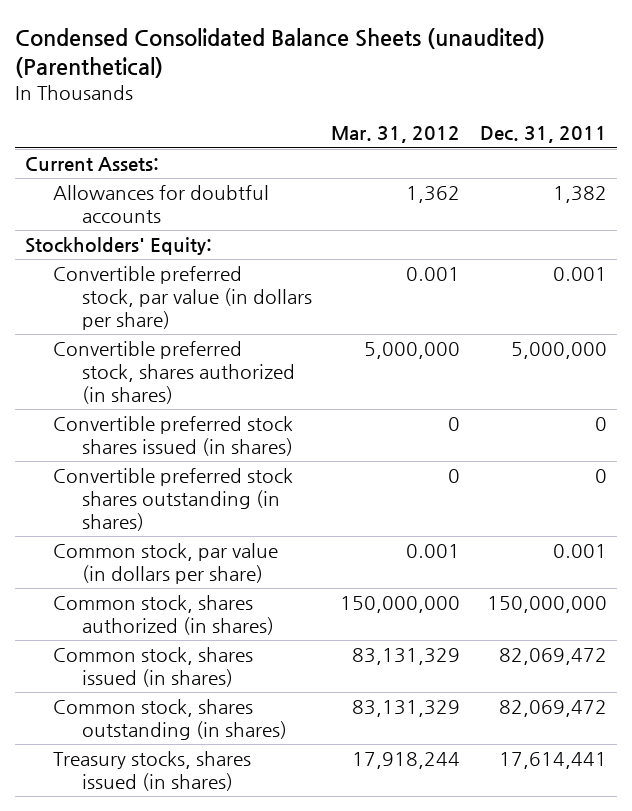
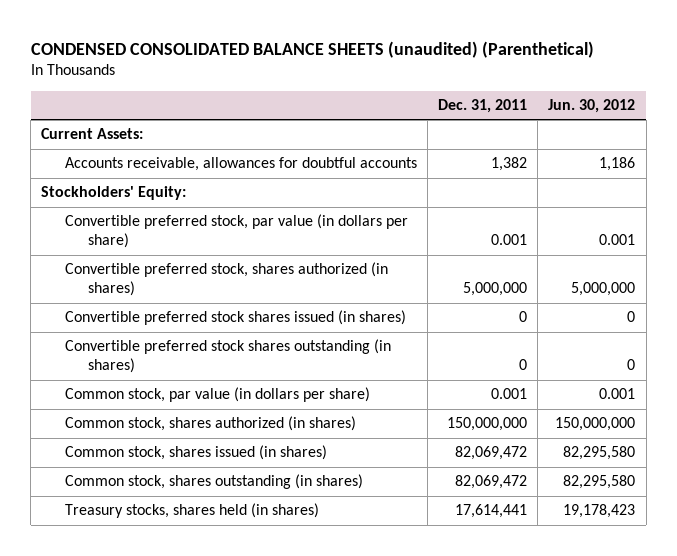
- Condensed Consolidated Balance Sheets (unaudited) (Parenthetical)
+ CONDENSED CONSOLIDATED BALANCE SHEETS (unaudited) (Parenthetical)
- | Mar. 31, 2012 | Dec. 31, 2011
+ | Dec. 31, 2011 | Jun. 30, 2012
- Allowances for doubtful accounts | 1,362 | 1,382
+ Accounts receivable, allowances for doubtful accounts | 1,382 | 1,186
- Treasury stocks, shares issued (in shares) | 17,918,244 | 17,614,441
+ Treasury stocks, shares held (in shares) | 17,614,441 | 19,178,423

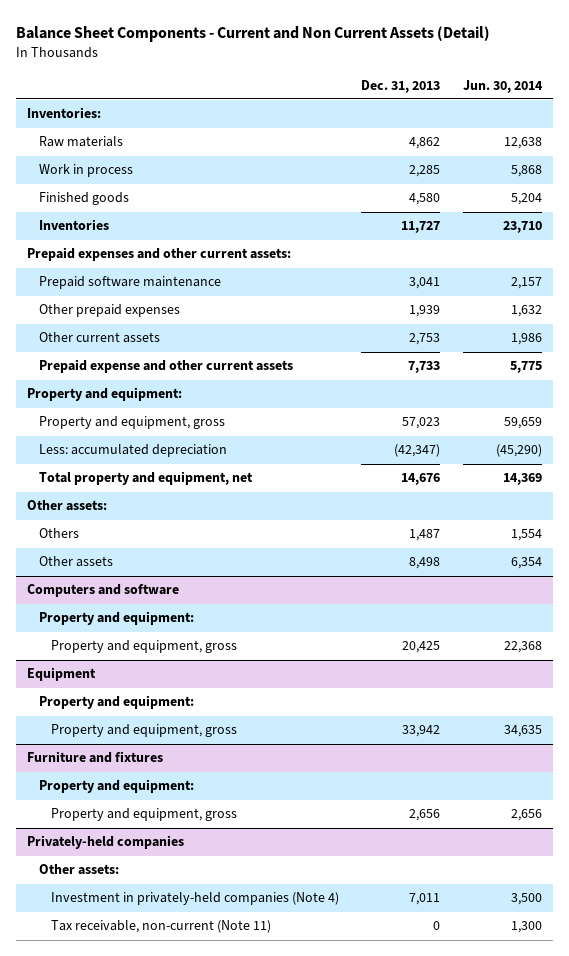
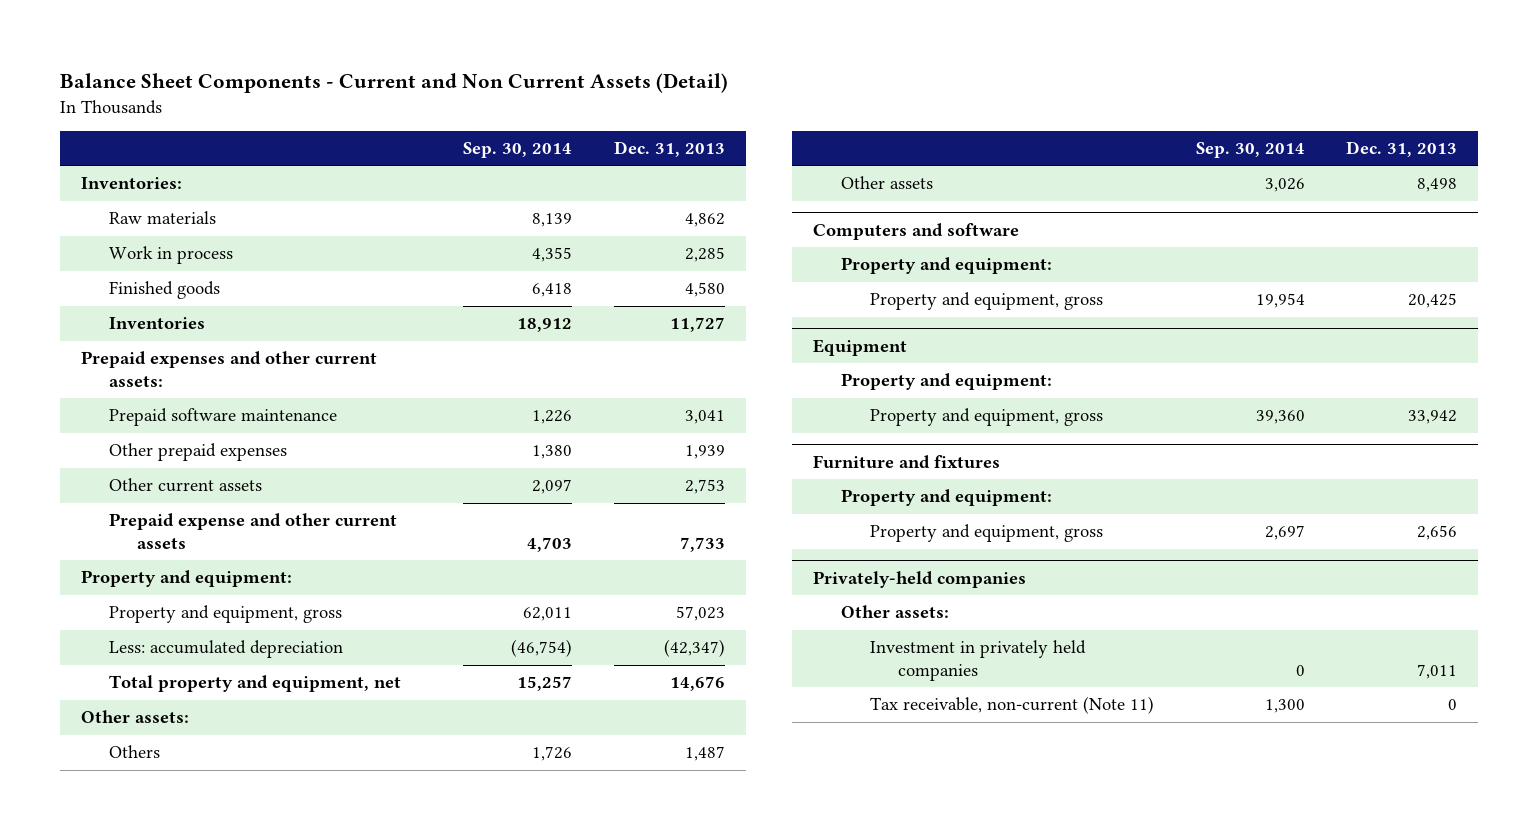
- | Dec. 31, 2013 | Jun. 30, 2014
+ | Sep. 30, 2014 | Dec. 31, 2013
@ Privately-held companies
- Investment in privately-held companies (Note 4) | 7,011 | 3,500
+ Investment in privately held companies | 0 | 7,011

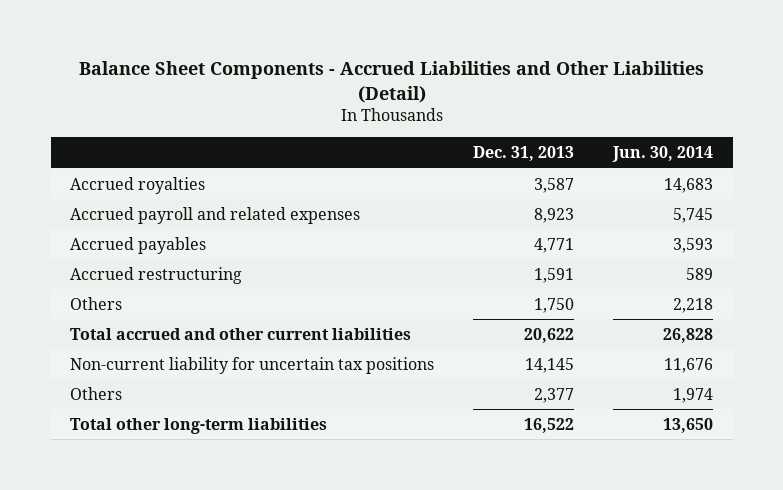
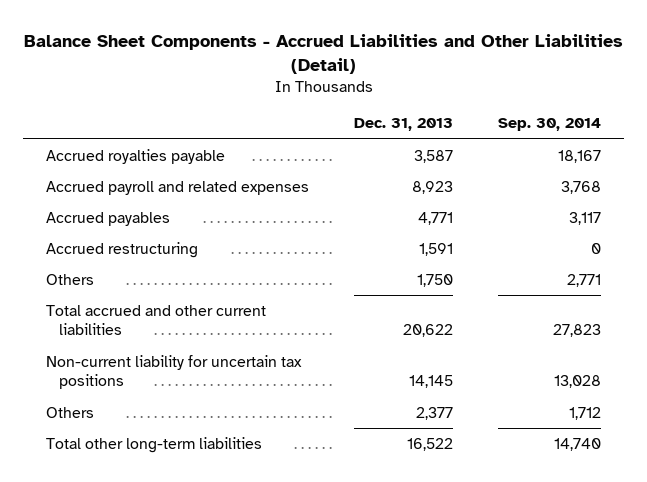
- | Dec. 31, 2013 | Jun. 30, 2014
+ | Dec. 31, 2013 | Sep. 30, 2014
- Accrued royalties | 3,587 | 14,683
+ Accrued royalties payable | 3,587 | 18,167

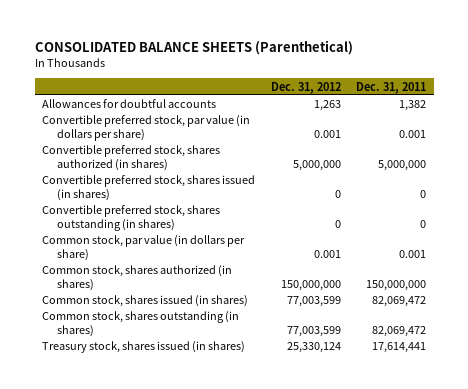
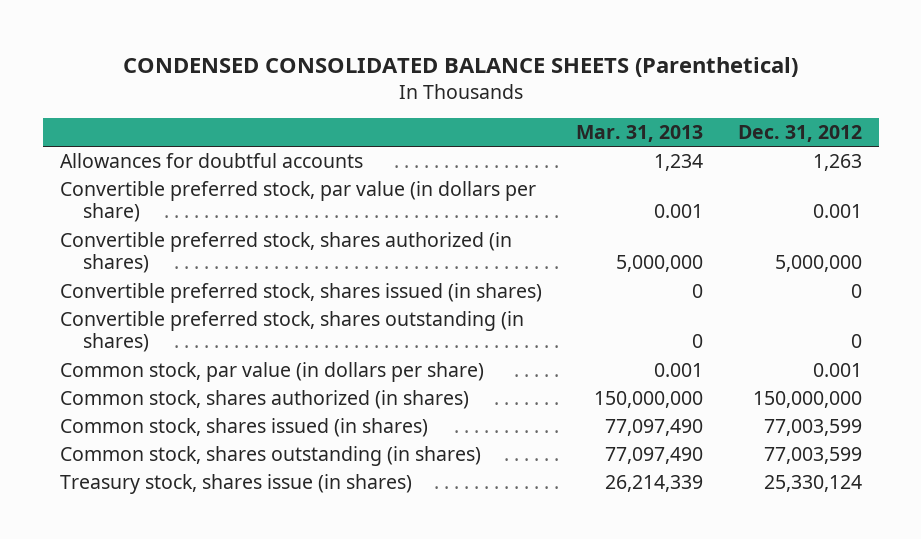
- CONSOLIDATED BALANCE SHEETS (Parenthetical)
+ CONDENSED CONSOLIDATED BALANCE SHEETS (Parenthetical)
- | Dec. 31, 2012 | Dec. 31, 2011
+ | Mar. 31, 2013 | Dec. 31, 2012
- Treasury stock, shares issued (in shares) | 25,330,124 | 17,614,441
+ Treasury stock, shares issue (in shares) | 26,214,339 | 25,330,124

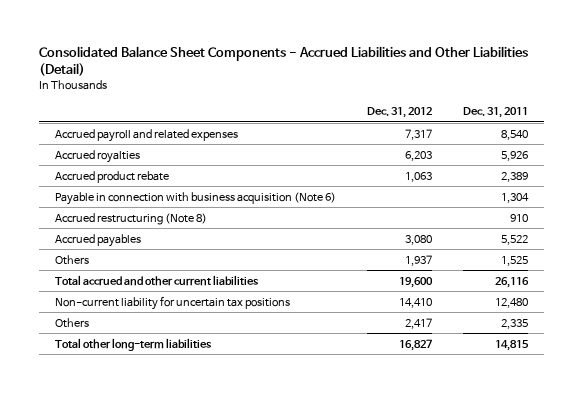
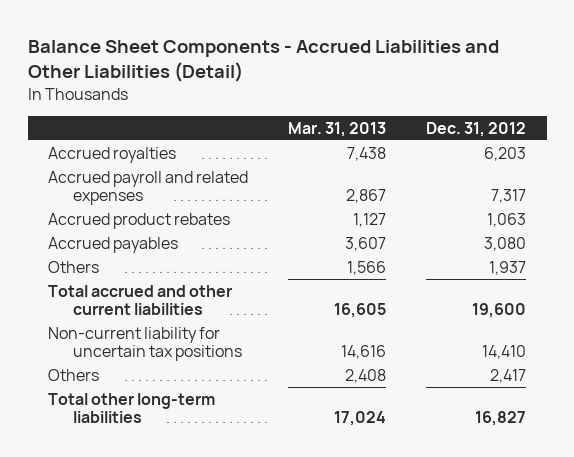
- Consolidated Balance Sheet Components - Accrued Liabilities and Other Liabilities (Detail)
+ Balance Sheet Components - Accrued Liabilities and Other Liabilities (Detail)
- | Dec. 31, 2012 | Dec. 31, 2011
+ | Mar. 31, 2013 | Dec. 31, 2012
- Accrued product rebate | 1,063 | 2,389
- Payable in connection with business acquisition (Note 6) | | 1,304
- Accrued restructuring (Note 8) | | 910
moved down: Accrued payroll and related expenses | 2,867 | 7,317
+ Accrued product rebates | 1,127 | 1,063

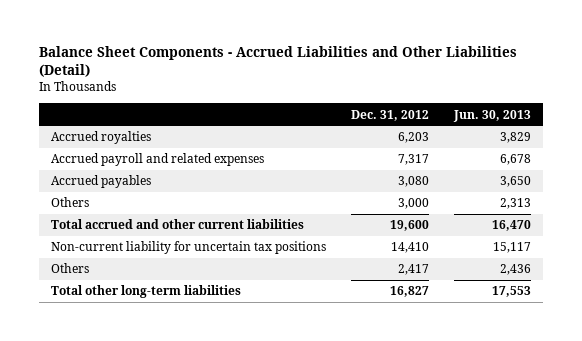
- | Mar. 31, 2013 | Dec. 31, 2012
+ | Dec. 31, 2012 | Jun. 30, 2013
- Accrued product rebates | 1,127 | 1,063
- Others | 1,566 | 1,937
+ Others | 3,000 | 2,313

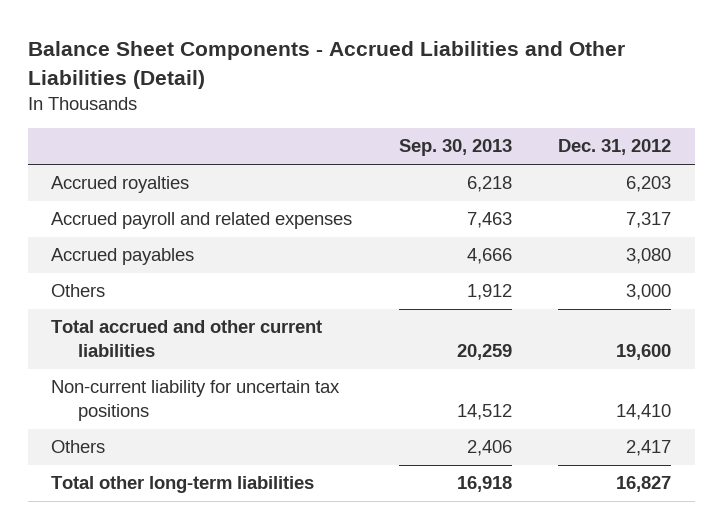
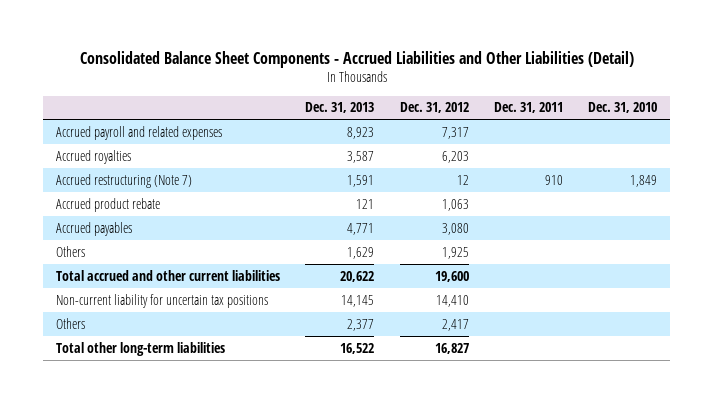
- Balance Sheet Components - Accrued Liabilities and Other Liabilities (Detail)
+ Consolidated Balance Sheet Components - Accrued Liabilities and Other Liabilities (Detail)
- | Sep. 30, 2013 | Dec. 31, 2012
+ | Dec. 31, 2013 | Dec. 31, 2012 | Dec. 31, 2011 | Dec. 31, 2010
moved down: Accrued royalties | 3,587 | 6,203 | |
+ Accrued restructuring (Note 7) | 1,591 | 12 | 910 | 1,849
+ Accrued product rebate | 121 | 1,063 | |
- Others | 1,912 | 3,000
+ Others | 1,629 | 1,925 | |

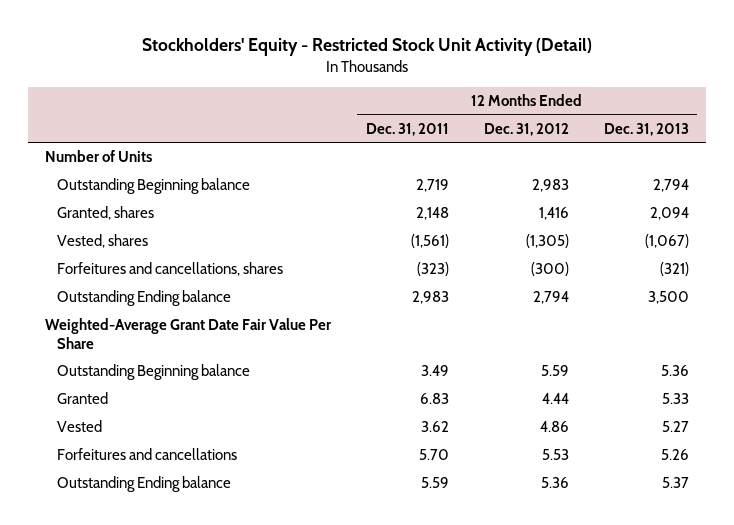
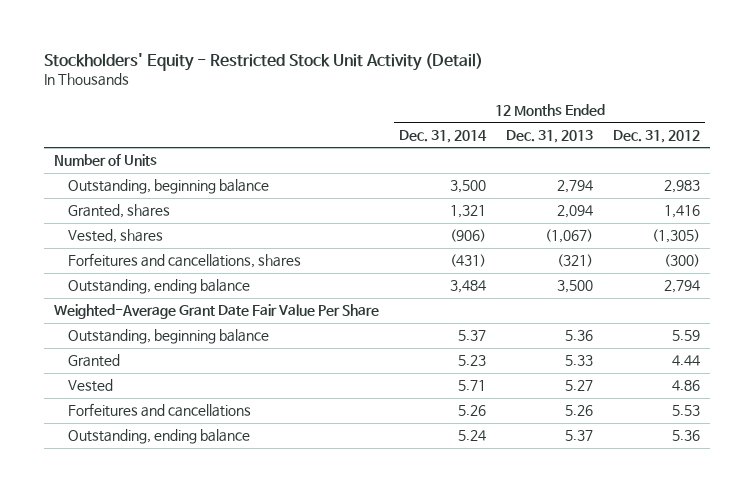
- | 12 Months Ended Dec. 31, 2011 | 12 Months Ended Dec. 31, 2012 | 12 Months Ended Dec. 31, 2013
+ | 12 Months Ended Dec. 31, 2014 | 12 Months Ended Dec. 31, 2013 | 12 Months Ended Dec. 31, 2012
- Outstanding Beginning balance | 2,719 | 2,983 | 2,794
+ Outstanding, beginning balance | 3,500 | 2,794 | 2,983
- Outstanding Ending balance | 2,983 | 2,794 | 3,500
+ Outstanding, ending balance | 3,484 | 3,500 | 2,794
- Outstanding Beginning balance | 3.49 | 5.59 | 5.36
+ Outstanding, beginning balance | 5.37 | 5.36 | 5.59
- Outstanding Ending balance | 5.59 | 5.36 | 5.37
+ Outstanding, ending balance | 5.24 | 5.37 | 5.36

